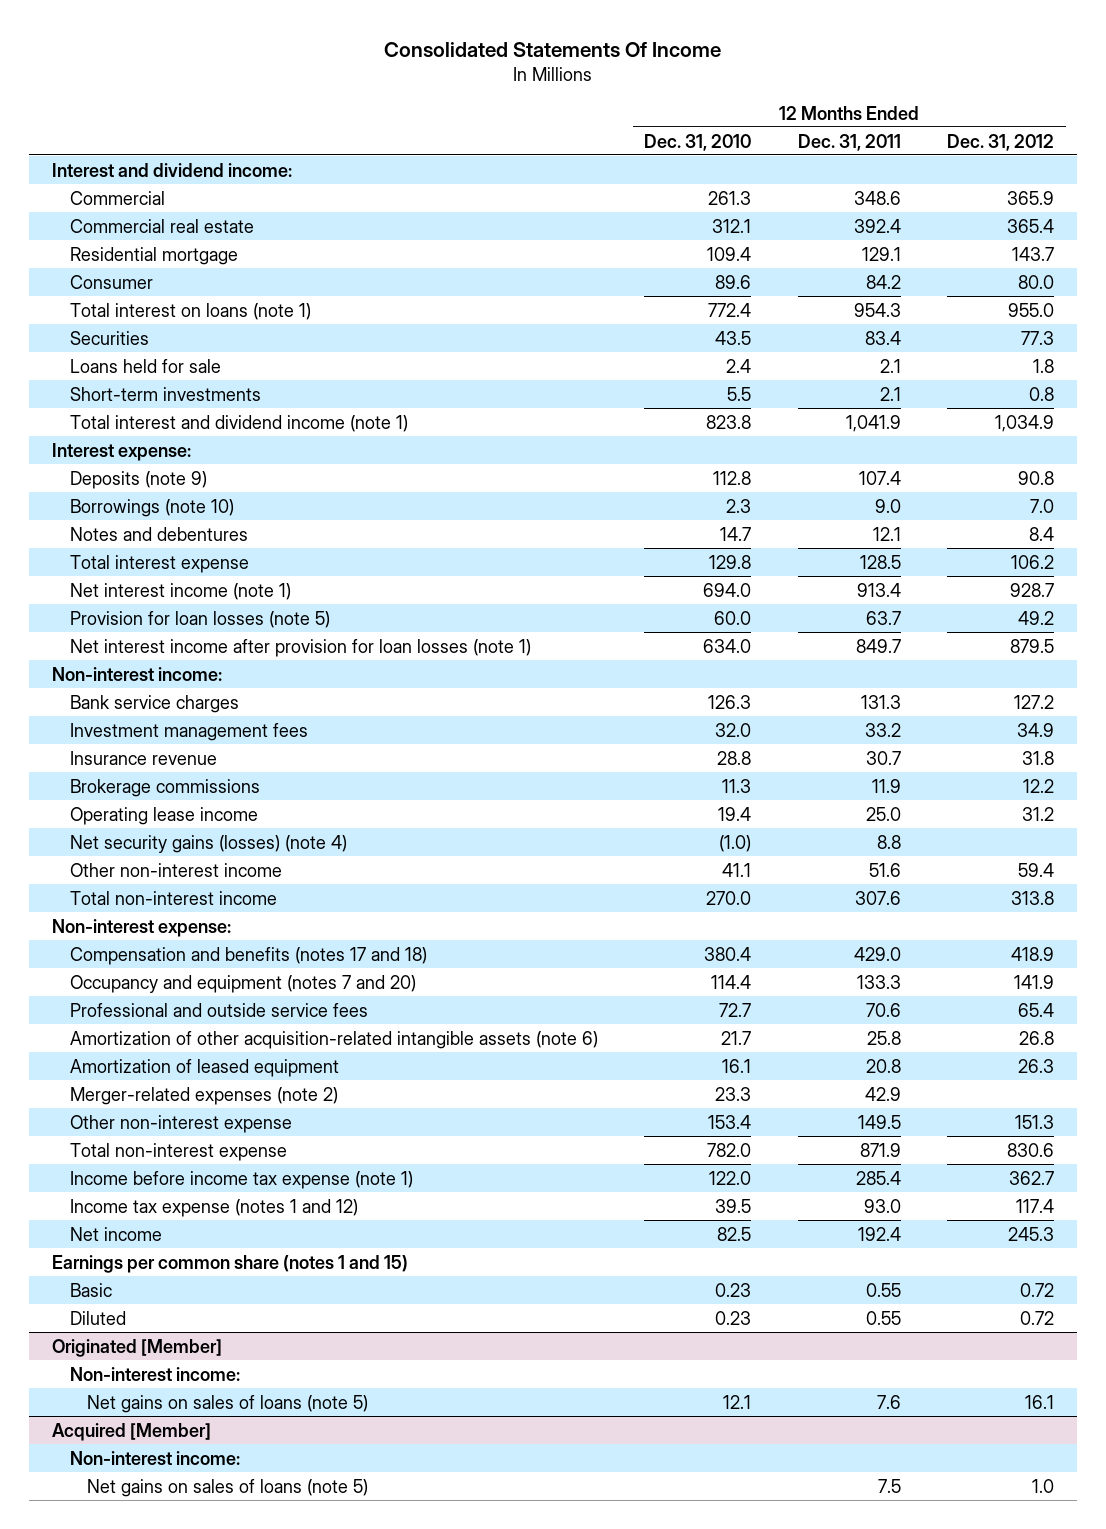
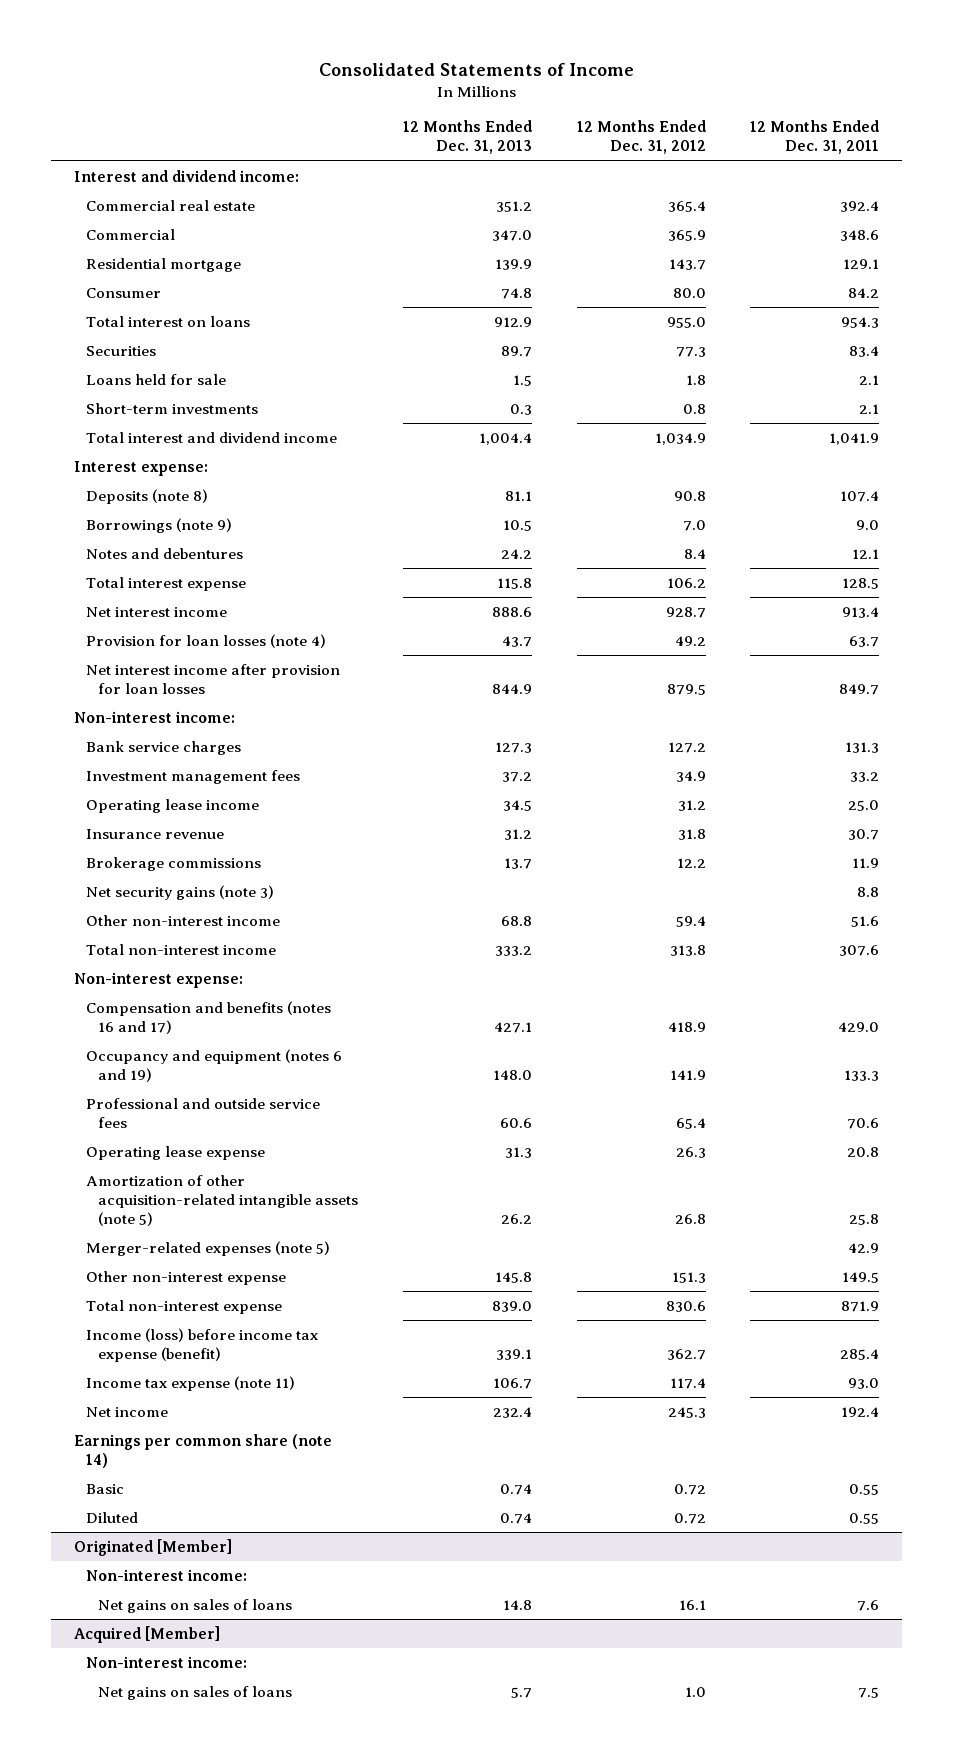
- Consolidated Statements Of Income
+ Consolidated Statements of Income
- | 12 Months Ended Dec. 31, 2010 | 12 Months Ended Dec. 31, 2011 | 12 Months Ended Dec. 31, 2012
+ | 12 Months Ended Dec. 31, 2013 | 12 Months Ended Dec. 31, 2012 | 12 Months Ended Dec. 31, 2011
moved down: Commercial | 347.0 | 365.9 | 348.6
- Total interest on loans (note 1) | 772.4 | 954.3 | 955.0
+ Total interest on loans | 912.9 | 955.0 | 954.3
- Total interest and dividend income (note 1) | 823.8 | 1,041.9 | 1,034.9
+ Total interest and dividend income | 1,004.4 | 1,034.9 | 1,041.9
- Deposits (note 9) | 112.8 | 107.4 | 90.8
- Borrowings (note 10) | 2.3 | 9.0 | 7.0
+ Deposits (note 8) | 81.1 | 90.8 | 107.4
+ Borrowings (note 9) | 10.5 | 7.0 | 9.0
- Net interest income (note 1) | 694.0 | 913.4 | 928.7
- Provision for loan losses (note 5) | 60.0 | 63.7 | 49.2
- Net interest income after provision for loan losses (note 1) | 634.0 | 849.7 | 879.5
+ Net interest income | 888.6 | 928.7 | 913.4
+ Provision for loan losses (note 4) | 43.7 | 49.2 | 63.7
+ Net interest income after provision for loan losses | 844.9 | 879.5 | 849.7
moved up: Operating lease income | 34.5 | 31.2 | 25.0
- Net security gains (losses) (note 4) | (1.0) | 8.8 |
+ Net security gains (note 3) | | | 8.8
- Compensation and benefits (notes 17 and 18) | 380.4 | 429.0 | 418.9
- Occupancy and equipment (notes 7 and 20) | 114.4 | 133.3 | 141.9
+ Compensation and benefits (notes 16 and 17) | 427.1 | 418.9 | 429.0
+ Occupancy and equipment (notes 6 and 19) | 148.0 | 141.9 | 133.3
- Amortization of other acquisition-related intangible assets (note 6) | 21.7 | 25.8 | 26.8
- Amortization of leased equipment | 16.1 | 20.8 | 26.3
- Merger-related expenses (note 2) | 23.3 | 42.9 |
+ Operating lease expense | 31.3 | 26.3 | 20.8
+ Amortization of other acquisition-related intangible assets (note 5) | 26.2 | 26.8 | 25.8
+ Merger-related expenses (note 5) | | | 42.9
- Income before income tax expense (note 1) | 122.0 | 285.4 | 362.7
- Income tax expense (notes 1 and 12) | 39.5 | 93.0 | 117.4
+ Income (loss) before income tax expense (benefit) | 339.1 | 362.7 | 285.4
+ Income tax expense (note 11) | 106.7 | 117.4 | 93.0
- Earnings per common share (notes 1 and 15)
+ Earnings per common share (note 14)
@ Originated [Member]
- Net gains on sales of loans (note 5) | 12.1 | 7.6 | 16.1
+ Net gains on sales of loans | 14.8 | 16.1 | 7.6
@ Acquired [Member]
- Net gains on sales of loans (note 5) | | 7.5 | 1.0
+ Net gains on sales of loans | 5.7 | 1.0 | 7.5

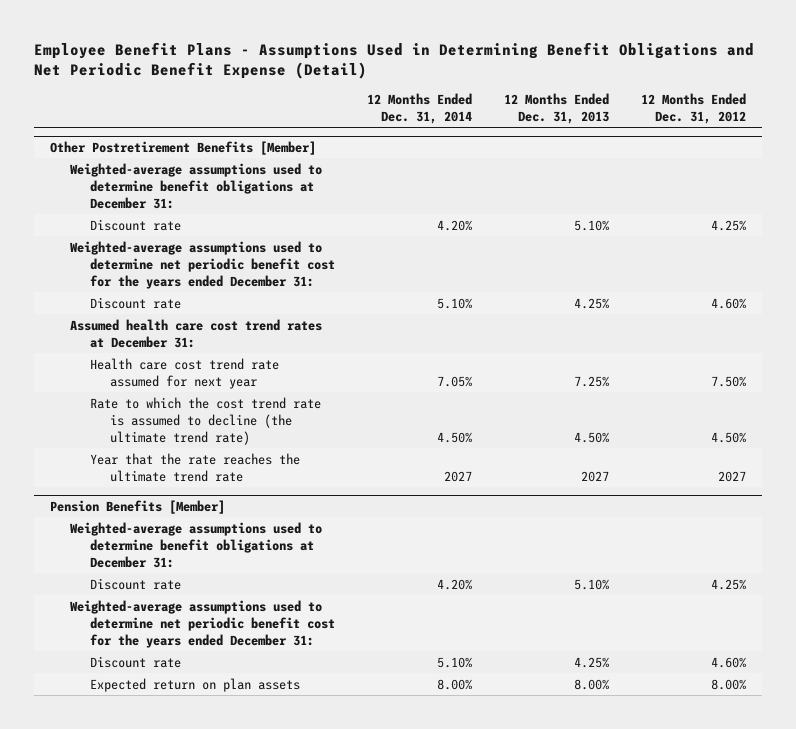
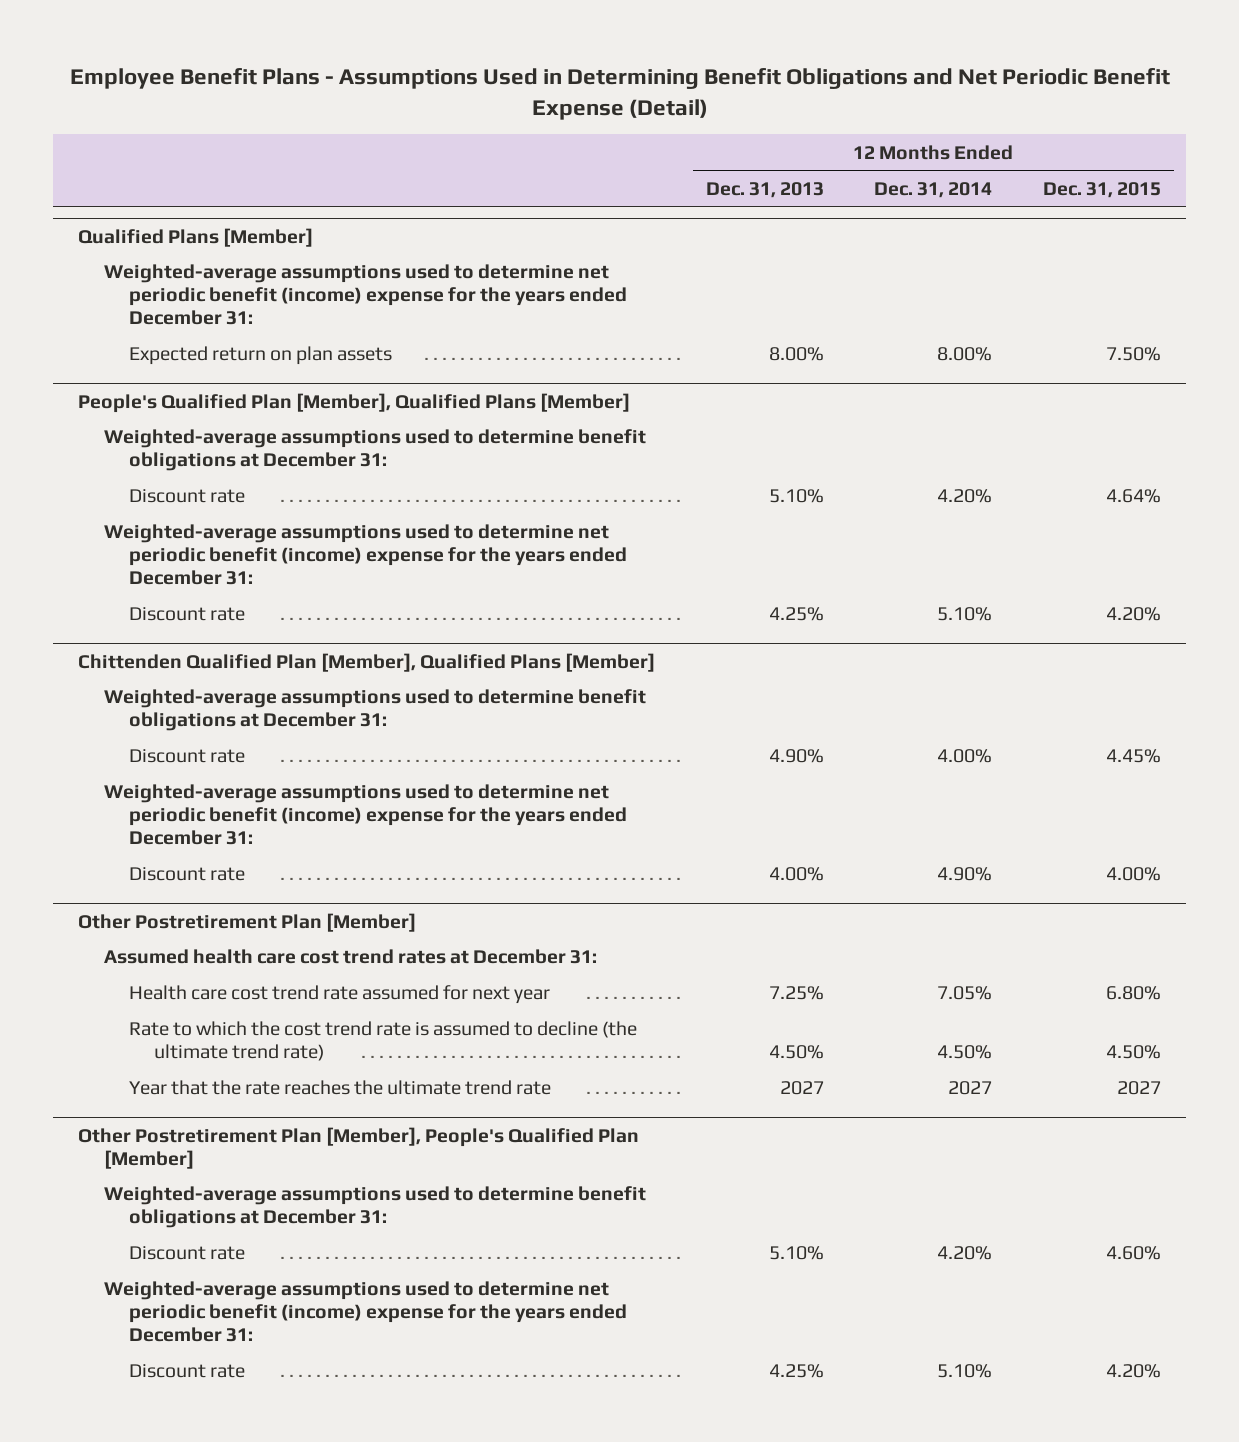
- | 12 Months Ended Dec. 31, 2014 | 12 Months Ended Dec. 31, 2013 | 12 Months Ended Dec. 31, 2012
+ | 12 Months Ended Dec. 31, 2013 | 12 Months Ended Dec. 31, 2014 | 12 Months Ended Dec. 31, 2015
- Other Postretirement Benefits [Member]
+ Qualified Plans [Member]
+ Weighted-average assumptions used to determine net periodic benefit (income) expense for the years ended December 31:
+ Expected return on plan assets | 8.00% | 8.00% | 7.50%
+ People's Qualified Plan [Member], Qualified Plans [Member]
- Weighted-average assumptions used to determine net periodic benefit cost for the years ended December 31:
+ Weighted-average assumptions used to determine net periodic benefit (income) expense for the years ended December 31:
+ Chittenden Qualified Plan [Member], Qualified Plans [Member]
+ Weighted-average assumptions used to determine benefit obligations at December 31:
+ Discount rate | 4.90% | 4.00% | 4.45%
+ Weighted-average assumptions used to determine net periodic benefit (income) expense for the years ended December 31:
+ Discount rate | 4.00% | 4.90% | 4.00%
+ Other Postretirement Plan [Member]
- Pension Benefits [Member]
+ Other Postretirement Plan [Member], People's Qualified Plan [Member]
- Weighted-average assumptions used to determine net periodic benefit cost for the years ended December 31:
+ Weighted-average assumptions used to determine net periodic benefit (income) expense for the years ended December 31:
- Expected return on plan assets | 8.00% | 8.00% | 8.00%

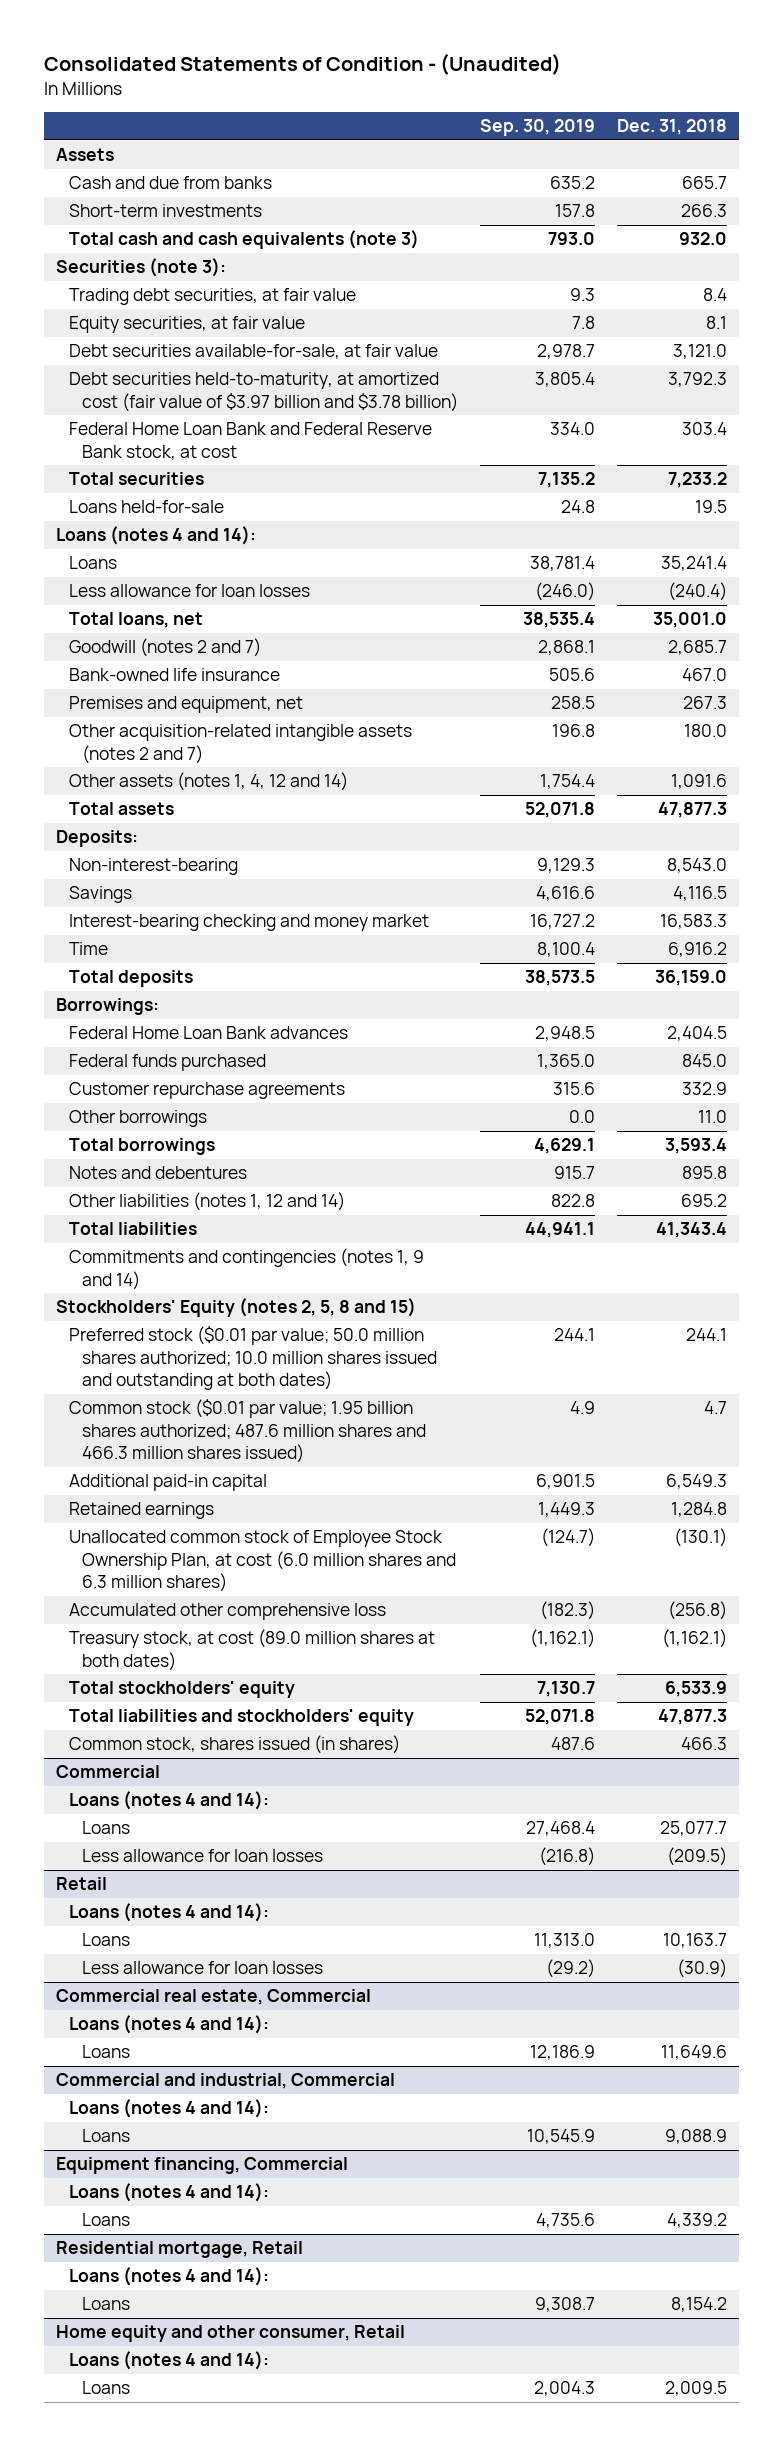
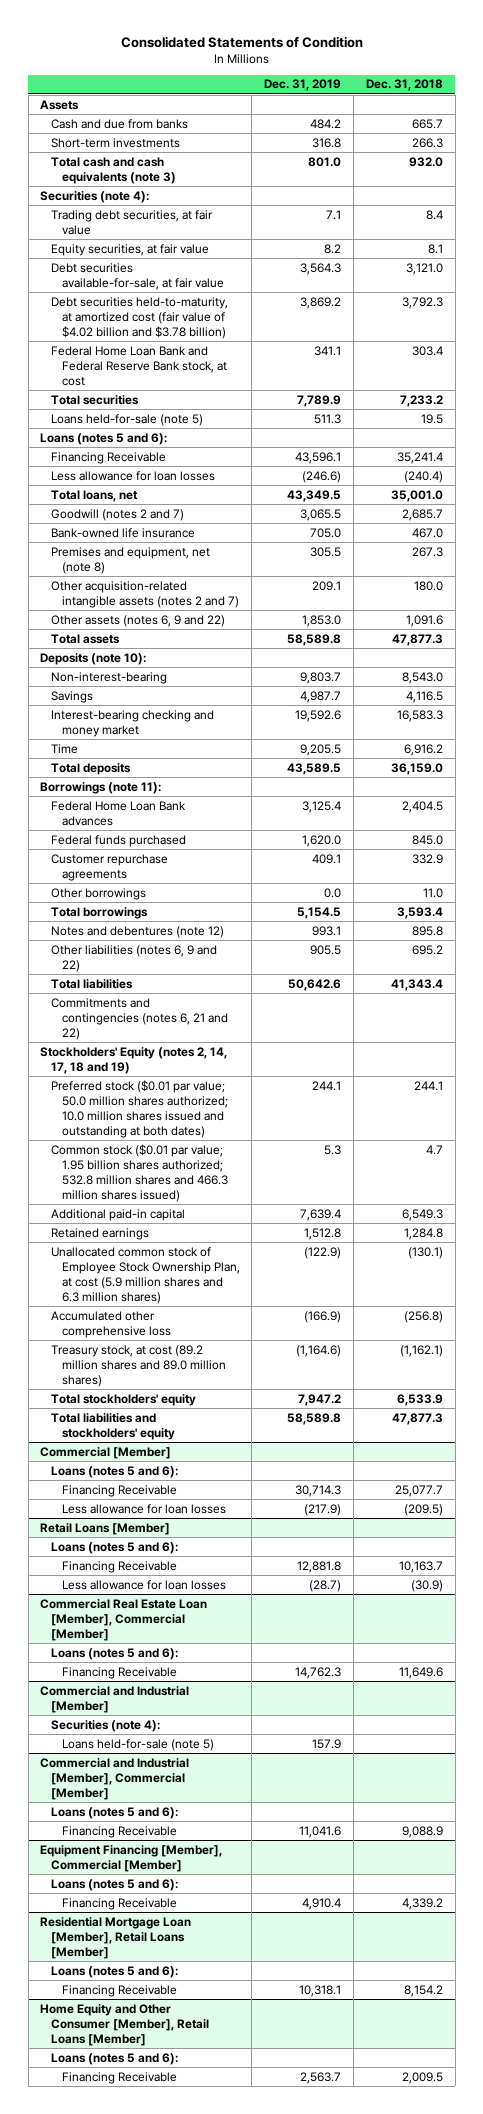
- Consolidated Statements of Condition - (Unaudited)
+ Consolidated Statements of Condition
- | Sep. 30, 2019 | Dec. 31, 2018
+ | Dec. 31, 2019 | Dec. 31, 2018
- Securities (note 3):
+ Securities (note 4):
- Debt securities held-to-maturity, at amortized cost (fair value of $3.97 billion and $3.78 billion) | 3,805.4 | 3,792.3
+ Debt securities held-to-maturity, at amortized cost (fair value of $4.02 billion and $3.78 billion) | 3,869.2 | 3,792.3
- Loans held-for-sale | 24.8 | 19.5
- Loans (notes 4 and 14):
- Loans | 38,781.4 | 35,241.4
+ Loans held-for-sale (note 5) | 511.3 | 19.5
+ Loans (notes 5 and 6):
+ Financing Receivable | 43,596.1 | 35,241.4
- Premises and equipment, net | 258.5 | 267.3
+ Premises and equipment, net (note 8) | 305.5 | 267.3
- Other assets (notes 1, 4, 12 and 14) | 1,754.4 | 1,091.6
+ Other assets (notes 6, 9 and 22) | 1,853.0 | 1,091.6
- Deposits:
+ Deposits (note 10):
- Borrowings:
+ Borrowings (note 11):
- Notes and debentures | 915.7 | 895.8
- Other liabilities (notes 1, 12 and 14) | 822.8 | 695.2
+ Notes and debentures (note 12) | 993.1 | 895.8
+ Other liabilities (notes 6, 9 and 22) | 905.5 | 695.2
- Commitments and contingencies (notes 1, 9 and 14)
- Stockholders' Equity (notes 2, 5, 8 and 15)
+ Commitments and contingencies (notes 6, 21 and 22)
+ Stockholders' Equity (notes 2, 14, 17, 18 and 19)
- Common stock ($0.01 par value; 1.95 billion shares authorized; 487.6 million shares and 466.3 million shares issued) | 4.9 | 4.7
+ Common stock ($0.01 par value; 1.95 billion shares authorized; 532.8 million shares and 466.3 million shares issued) | 5.3 | 4.7
- Unallocated common stock of Employee Stock Ownership Plan, at cost (6.0 million shares and 6.3 million shares) | (124.7) | (130.1)
+ Unallocated common stock of Employee Stock Ownership Plan, at cost (5.9 million shares and 6.3 million shares) | (122.9) | (130.1)
- Treasury stock, at cost (89.0 million shares at both dates) | (1,162.1) | (1,162.1)
+ Treasury stock, at cost (89.2 million shares and 89.0 million shares) | (1,164.6) | (1,162.1)
- Common stock, shares issued (in shares) | 487.6 | 466.3
- Commercial
- Loans (notes 4 and 14):
- Loans | 27,468.4 | 25,077.7
+ Commercial [Member]
+ Loans (notes 5 and 6):
+ Financing Receivable | 30,714.3 | 25,077.7
- Retail
- Loans (notes 4 and 14):
- Loans | 11,313.0 | 10,163.7
+ Retail Loans [Member]
+ Loans (notes 5 and 6):
+ Financing Receivable | 12,881.8 | 10,163.7
- Commercial real estate, Commercial
- Loans (notes 4 and 14):
- Loans | 12,186.9 | 11,649.6
- Commercial and industrial, Commercial
- Loans (notes 4 and 14):
- Loans | 10,545.9 | 9,088.9
- Equipment financing, Commercial
- Loans (notes 4 and 14):
- Loans | 4,735.6 | 4,339.2
- Residential mortgage, Retail
- Loans (notes 4 and 14):
- Loans | 9,308.7 | 8,154.2
- Home equity and other consumer, Retail
- Loans (notes 4 and 14):
- Loans | 2,004.3 | 2,009.5
+ Commercial Real Estate Loan [Member], Commercial [Member]
+ Loans (notes 5 and 6):
+ Financing Receivable | 14,762.3 | 11,649.6
+ Commercial and Industrial [Member]
+ Securities (note 4):
+ Loans held-for-sale (note 5) | 157.9 |
+ Commercial and Industrial [Member], Commercial [Member]
+ Loans (notes 5 and 6):
+ Financing Receivable | 11,041.6 | 9,088.9
+ Equipment Financing [Member], Commercial [Member]
+ Loans (notes 5 and 6):
+ Financing Receivable | 4,910.4 | 4,339.2
+ Residential Mortgage Loan [Member], Retail Loans [Member]
+ Loans (notes 5 and 6):
+ Financing Receivable | 10,318.1 | 8,154.2
+ Home Equity and Other Consumer [Member], Retail Loans [Member]
+ Loans (notes 5 and 6):
+ Financing Receivable | 2,563.7 | 2,009.5

